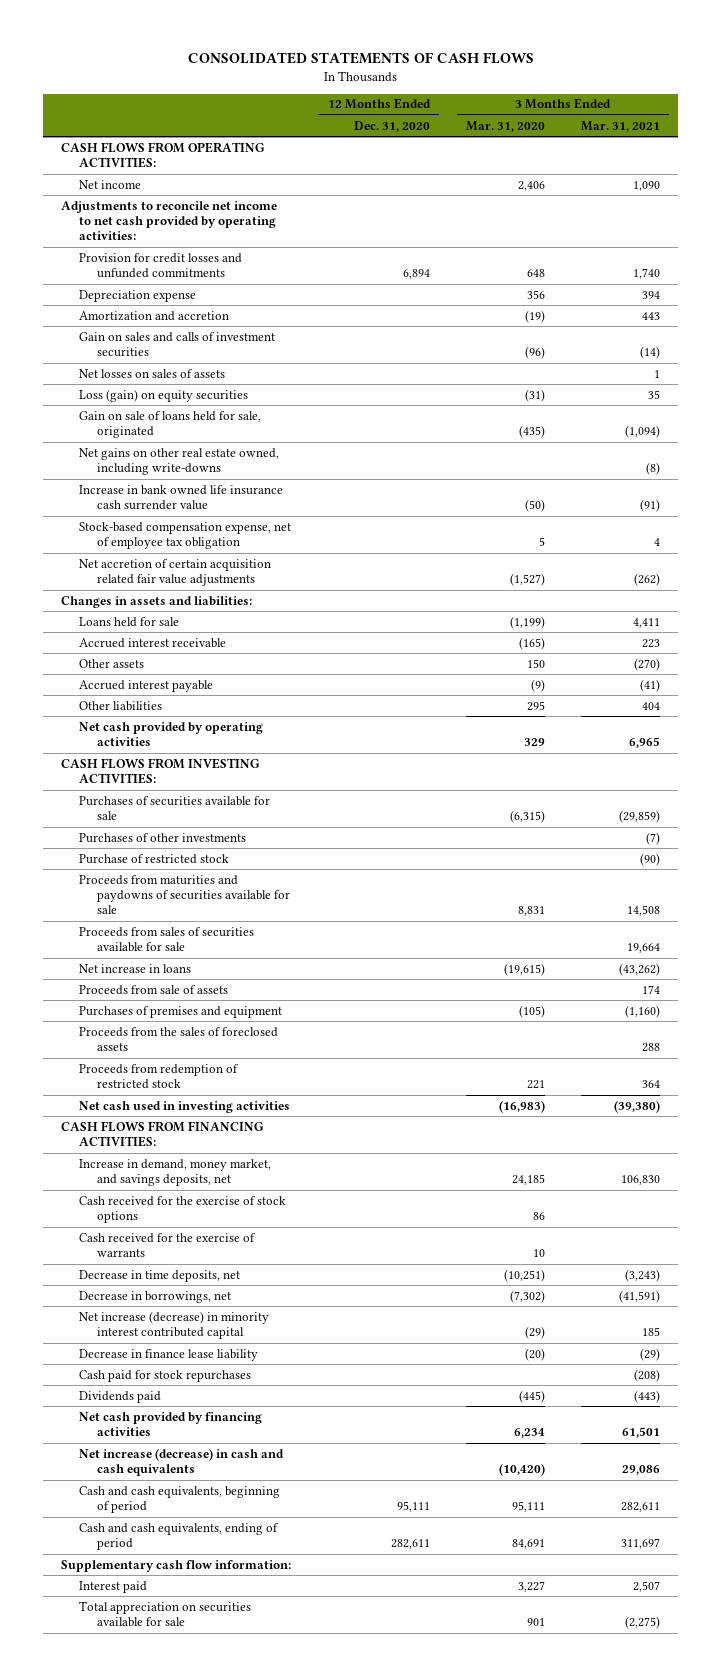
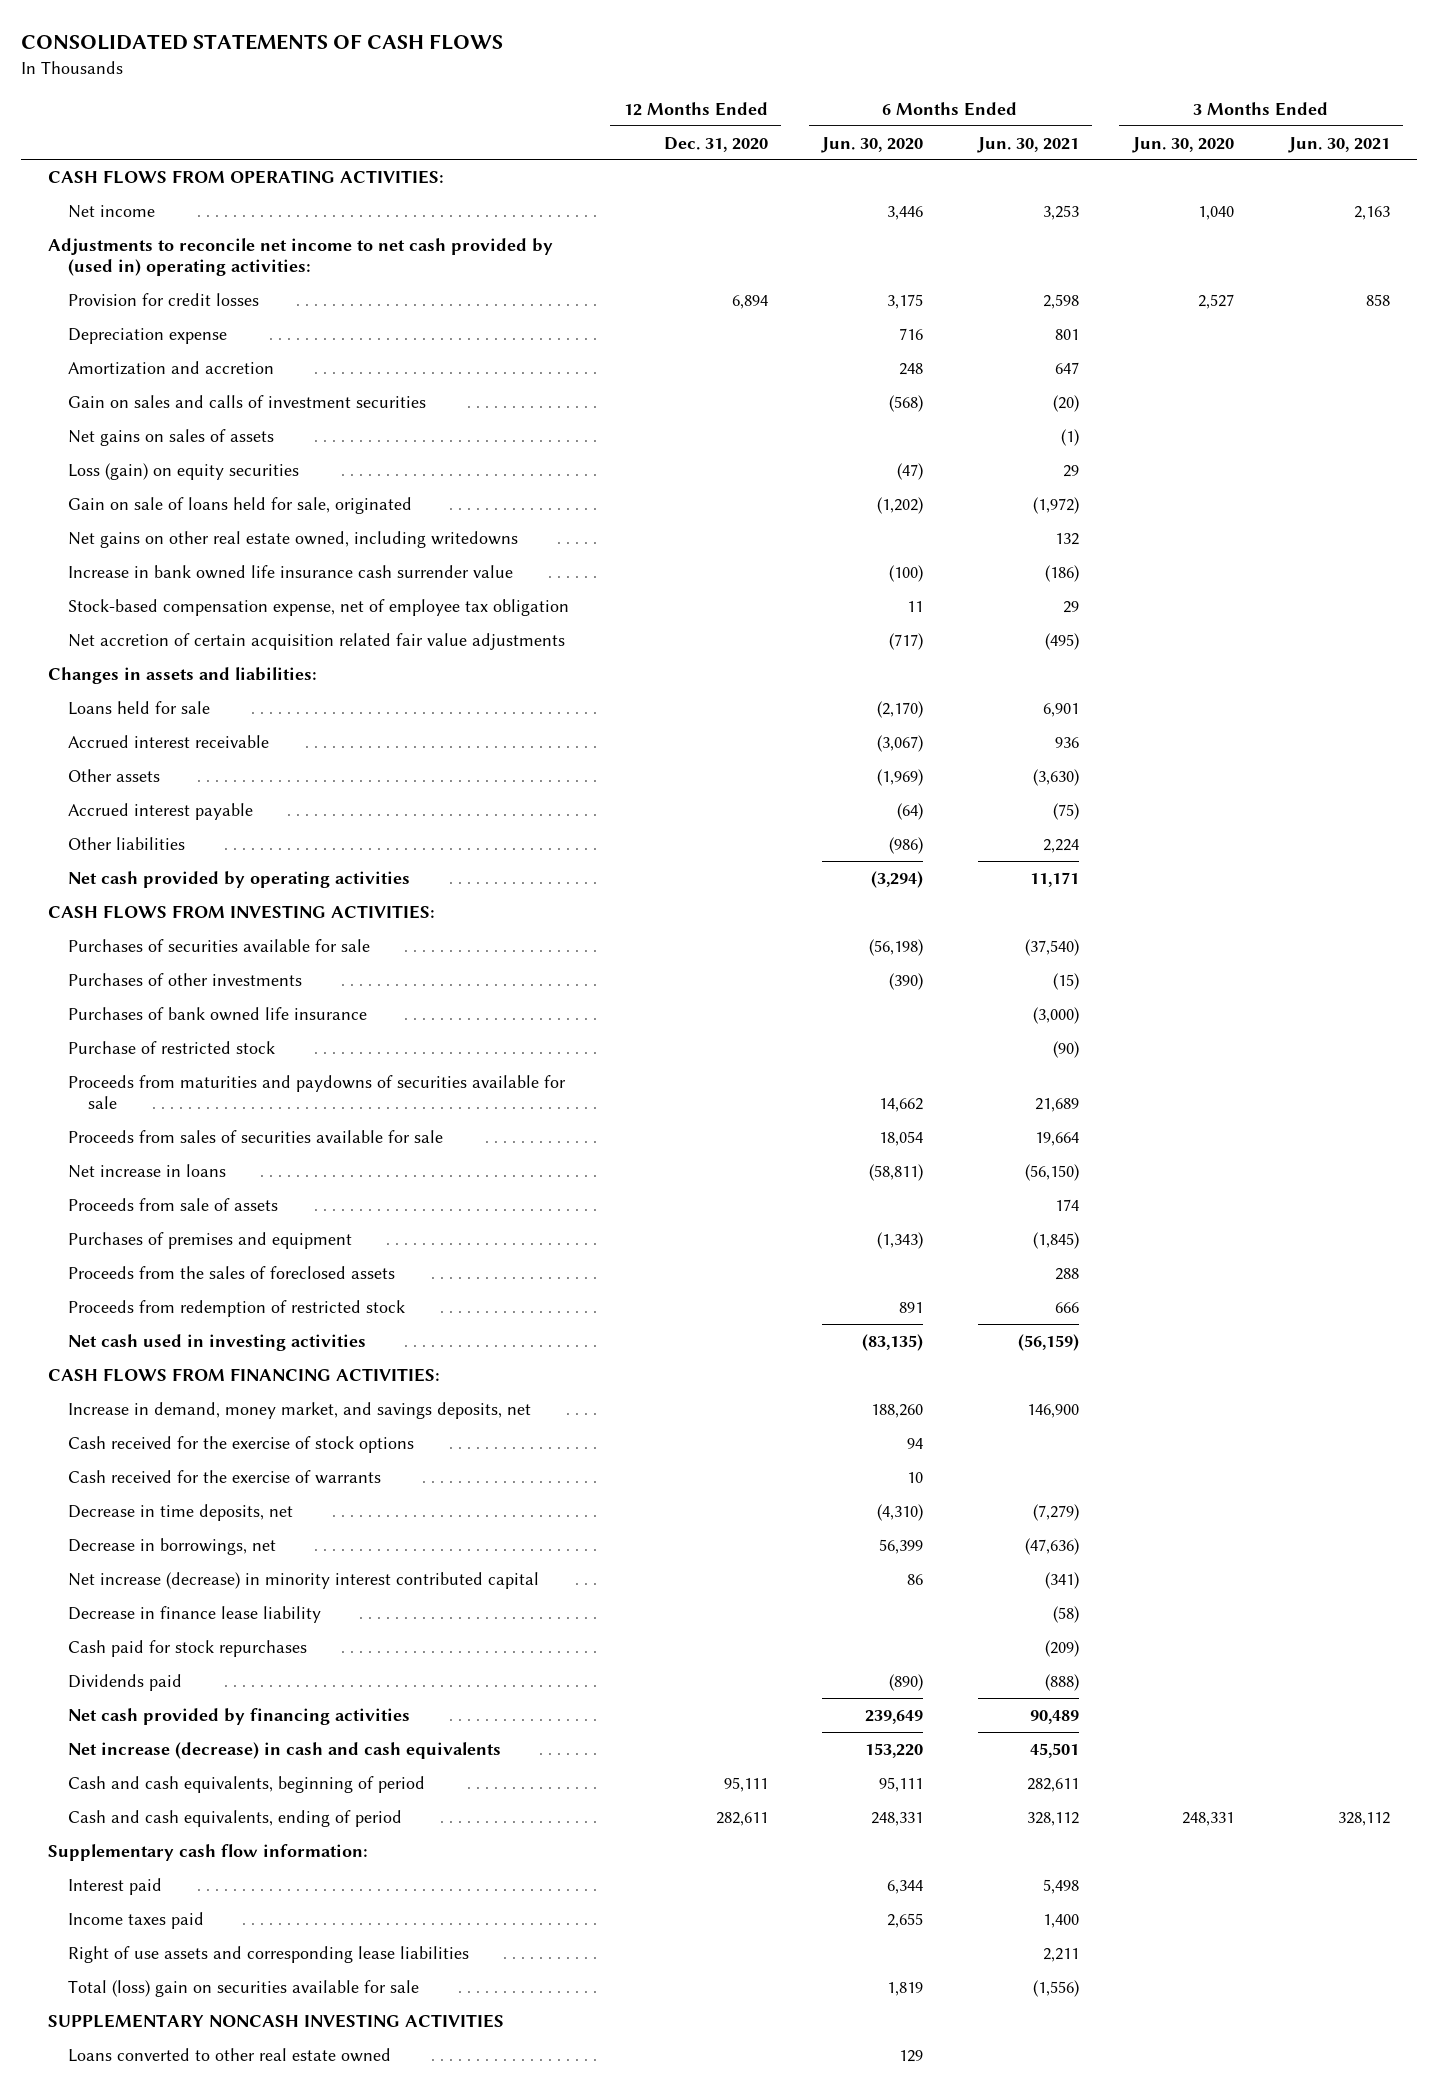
- | 12 Months Ended Dec. 31, 2020 | 3 Months Ended Mar. 31, 2020 | 3 Months Ended Mar. 31, 2021
+ | 12 Months Ended Dec. 31, 2020 | 6 Months Ended Jun. 30, 2020 | 6 Months Ended Jun. 30, 2021 | 3 Months Ended Jun. 30, 2020 | 3 Months Ended Jun. 30, 2021
- Adjustments to reconcile net income to net cash provided by operating activities:
- Provision for credit losses and unfunded commitments | 6,894 | 648 | 1,740
+ Adjustments to reconcile net income to net cash provided by (used in) operating activities:
+ Provision for credit losses | 6,894 | 3,175 | 2,598 | 2,527 | 858
- Net losses on sales of assets | | | 1
+ Net gains on sales of assets | | | (1) | |
- Net gains on other real estate owned, including write-downs | | | (8)
+ Net gains on other real estate owned, including writedowns | | | 132 | |
+ Purchases of bank owned life insurance | | | (3,000) | |
- Total appreciation on securities available for sale | | 901 | (2,275)
+ Income taxes paid | | 2,655 | 1,400 | |
+ Right of use assets and corresponding lease liabilities | | | 2,211 | |
+ Total (loss) gain on securities available for sale | | 1,819 | (1,556) | |
+ SUPPLEMENTARY NONCASH INVESTING ACTIVITIES
+ Loans converted to other real estate owned | | 129 | | |

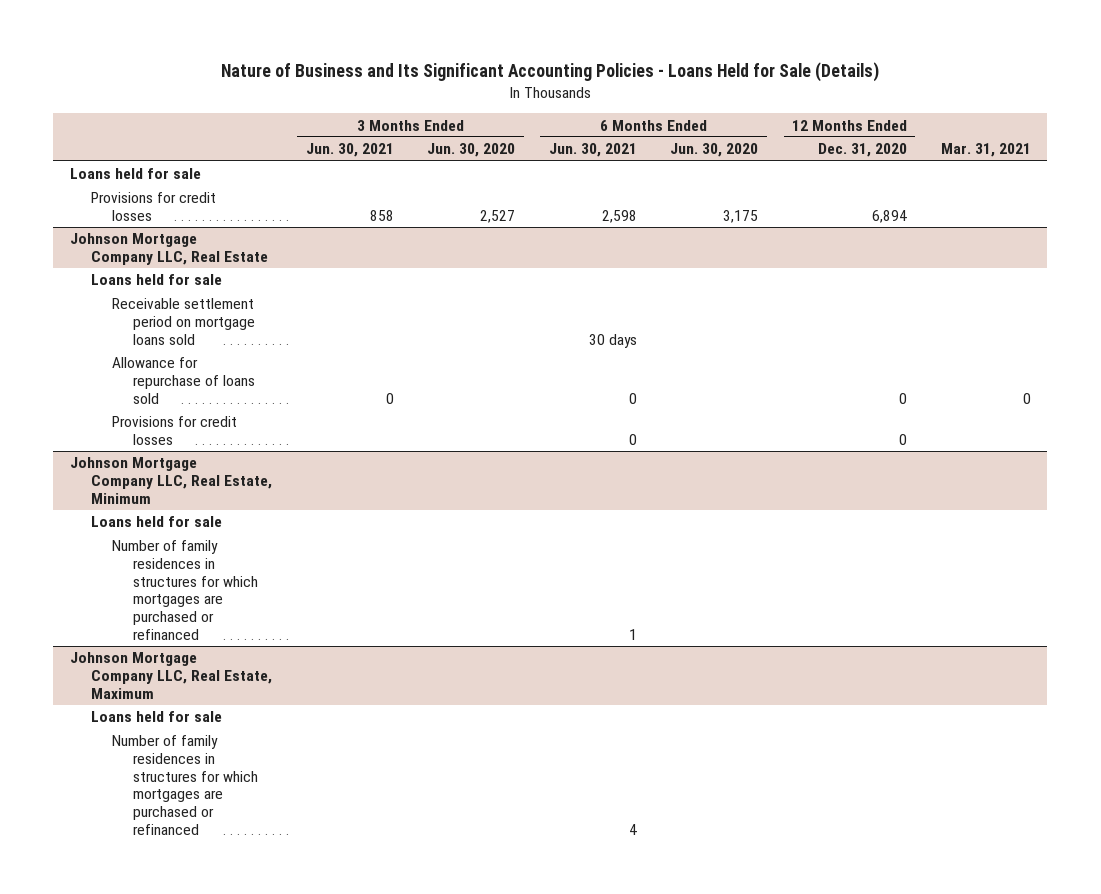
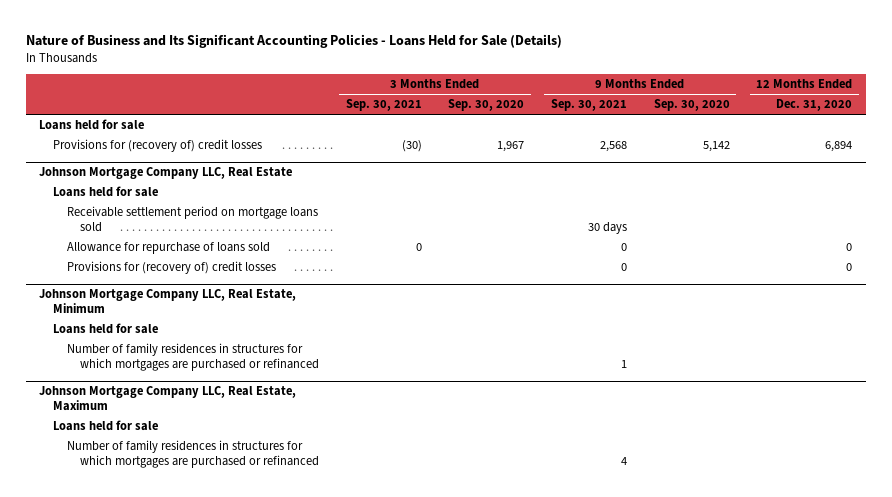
- | 3 Months Ended Jun. 30, 2021 | 3 Months Ended Jun. 30, 2020 | 6 Months Ended Jun. 30, 2021 | 6 Months Ended Jun. 30, 2020 | 12 Months Ended Dec. 31, 2020 | Mar. 31, 2021
+ | 3 Months Ended Sep. 30, 2021 | 3 Months Ended Sep. 30, 2020 | 9 Months Ended Sep. 30, 2021 | 9 Months Ended Sep. 30, 2020 | 12 Months Ended Dec. 31, 2020
- Provisions for credit losses | 858 | 2,527 | 2,598 | 3,175 | 6,894 |
+ Provisions for (recovery of) credit losses | (30) | 1,967 | 2,568 | 5,142 | 6,894
@ Johnson Mortgage Company LLC, Real Estate
- Provisions for credit losses | | | 0 | | 0 |
+ Provisions for (recovery of) credit losses | | | 0 | | 0

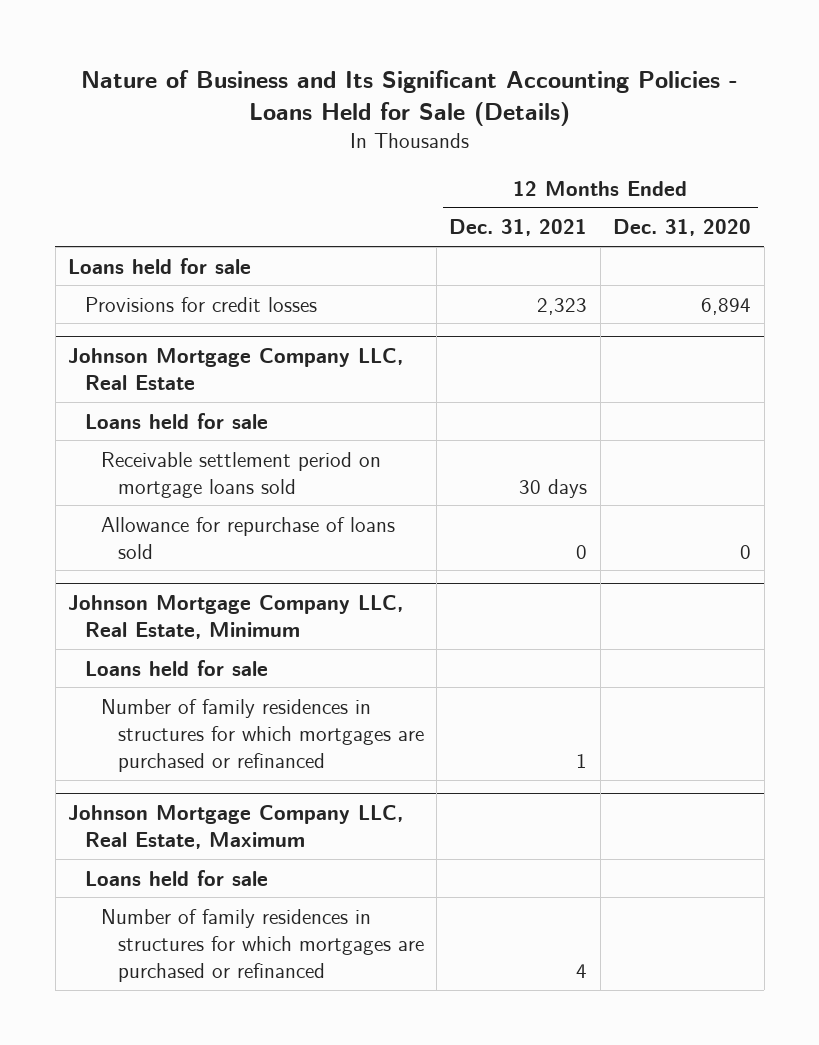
- | 3 Months Ended Sep. 30, 2021 | 3 Months Ended Sep. 30, 2020 | 9 Months Ended Sep. 30, 2021 | 9 Months Ended Sep. 30, 2020 | 12 Months Ended Dec. 31, 2020
+ | 12 Months Ended Dec. 31, 2021 | 12 Months Ended Dec. 31, 2020
- Provisions for (recovery of) credit losses | (30) | 1,967 | 2,568 | 5,142 | 6,894
+ Provisions for credit losses | 2,323 | 6,894
@ Johnson Mortgage Company LLC, Real Estate
- Provisions for (recovery of) credit losses | | | 0 | | 0

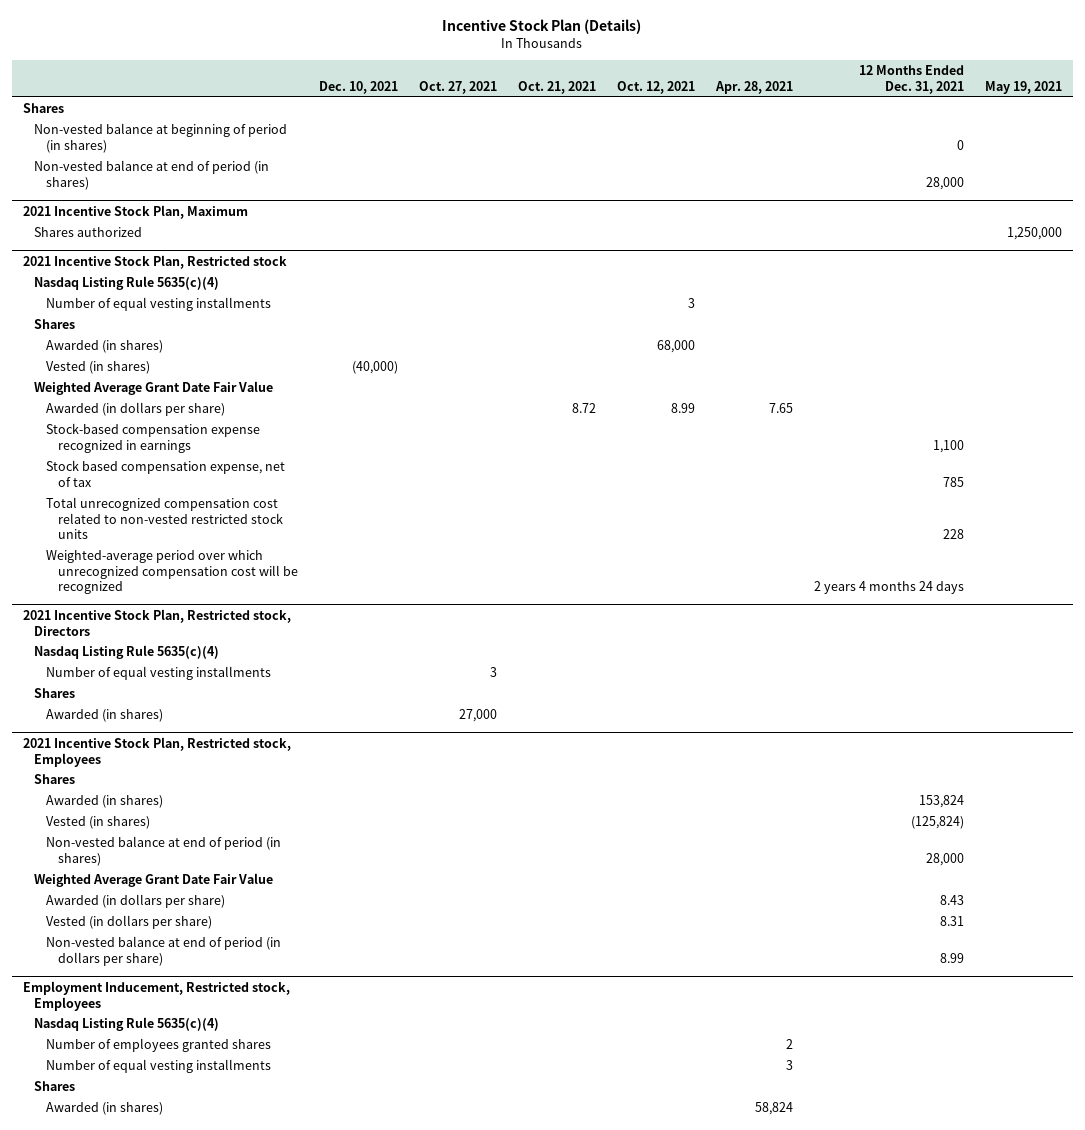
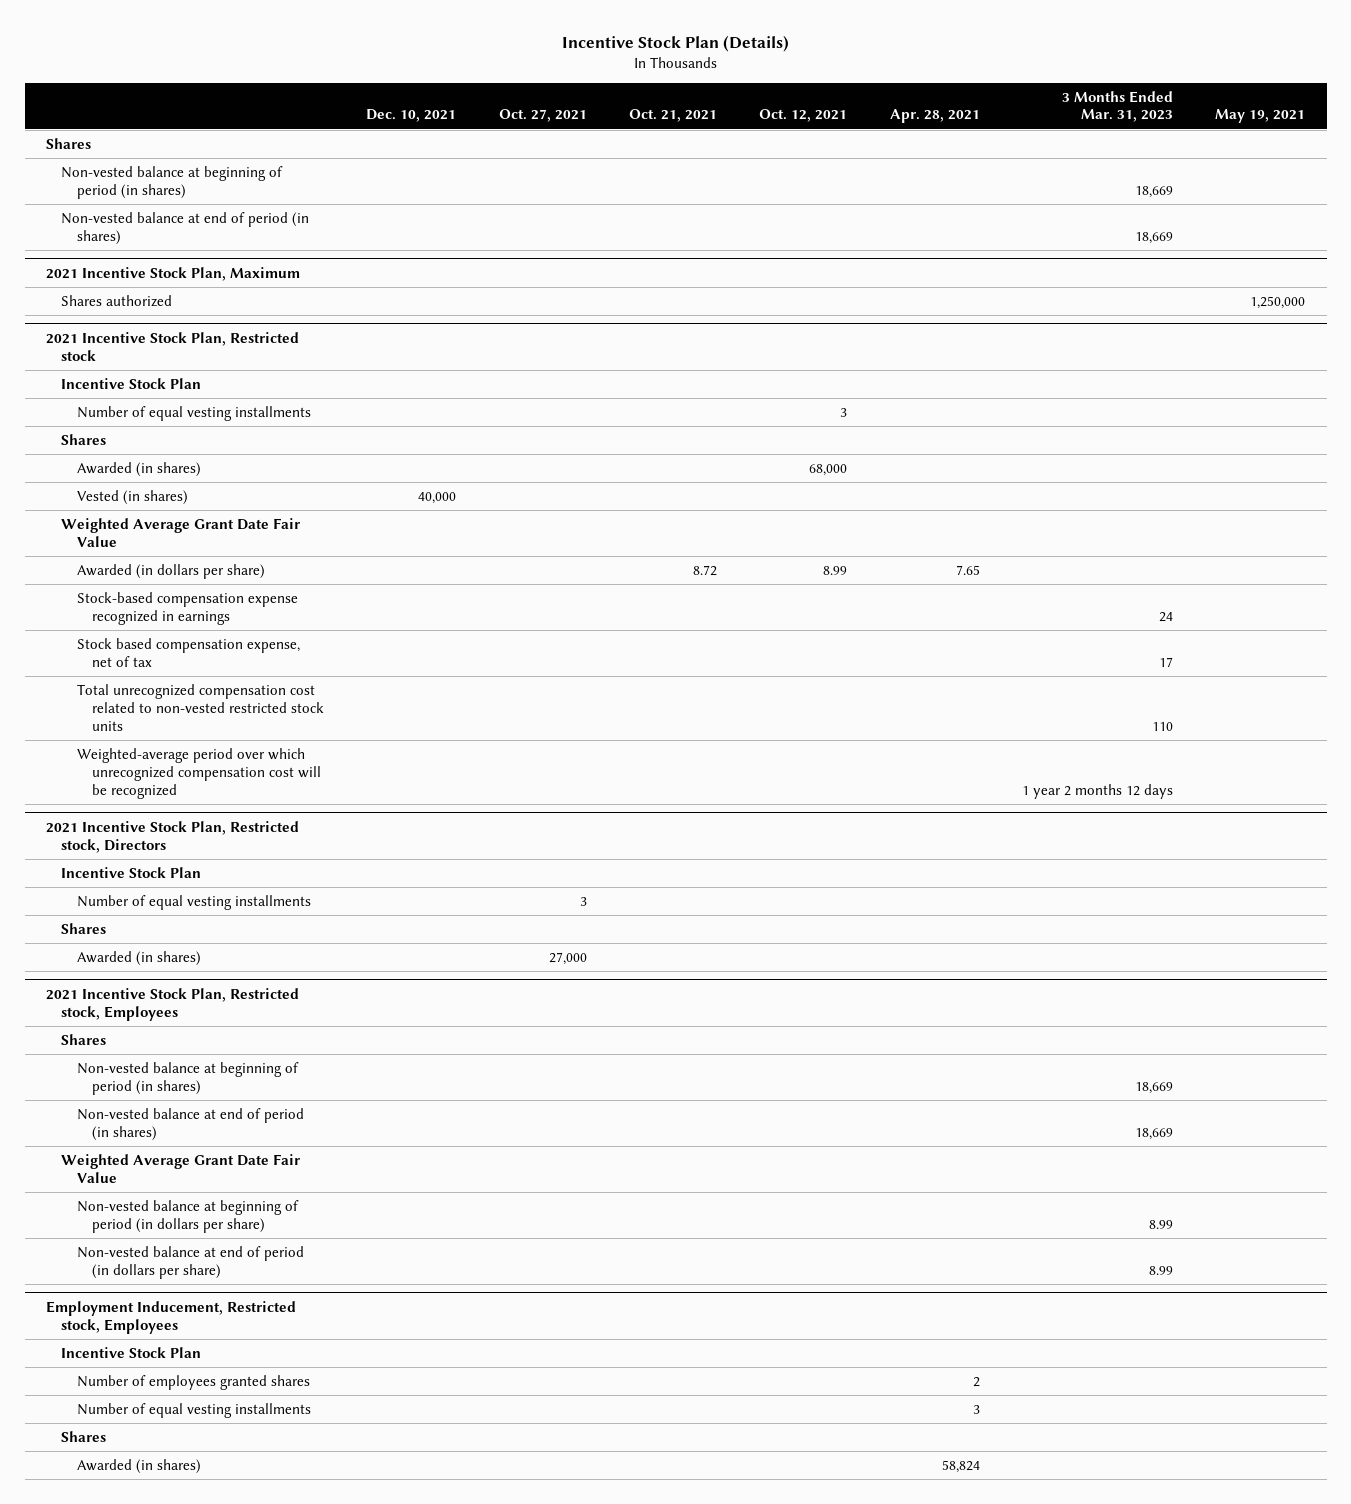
- | Dec. 10, 2021 | Oct. 27, 2021 | Oct. 21, 2021 | Oct. 12, 2021 | Apr. 28, 2021 | 12 Months Ended Dec. 31, 2021 | May 19, 2021
+ | Dec. 10, 2021 | Oct. 27, 2021 | Oct. 21, 2021 | Oct. 12, 2021 | Apr. 28, 2021 | 3 Months Ended Mar. 31, 2023 | May 19, 2021
@ 2021 Incentive Stock Plan, Restricted stock
- Nasdaq Listing Rule 5635(c)(4)
+ Incentive Stock Plan
- Vested (in shares) | (40,000) | | | | | |
+ Vested (in shares) | 40,000 | | | | | |
@ 2021 Incentive Stock Plan, Restricted stock, Directors
- Nasdaq Listing Rule 5635(c)(4)
+ Incentive Stock Plan
@ 2021 Incentive Stock Plan, Restricted stock, Employees
- Awarded (in shares) | | | | | | 153,824 |
- Vested (in shares) | | | | | | (125,824) |
+ Non-vested balance at beginning of period (in shares) | | | | | | 18,669 |
- Awarded (in dollars per share) | | | | | | 8.43 |
- Vested (in dollars per share) | | | | | | 8.31 |
+ Non-vested balance at beginning of period (in dollars per share) | | | | | | 8.99 |
@ Employment Inducement, Restricted stock, Employees
- Nasdaq Listing Rule 5635(c)(4)
+ Incentive Stock Plan

